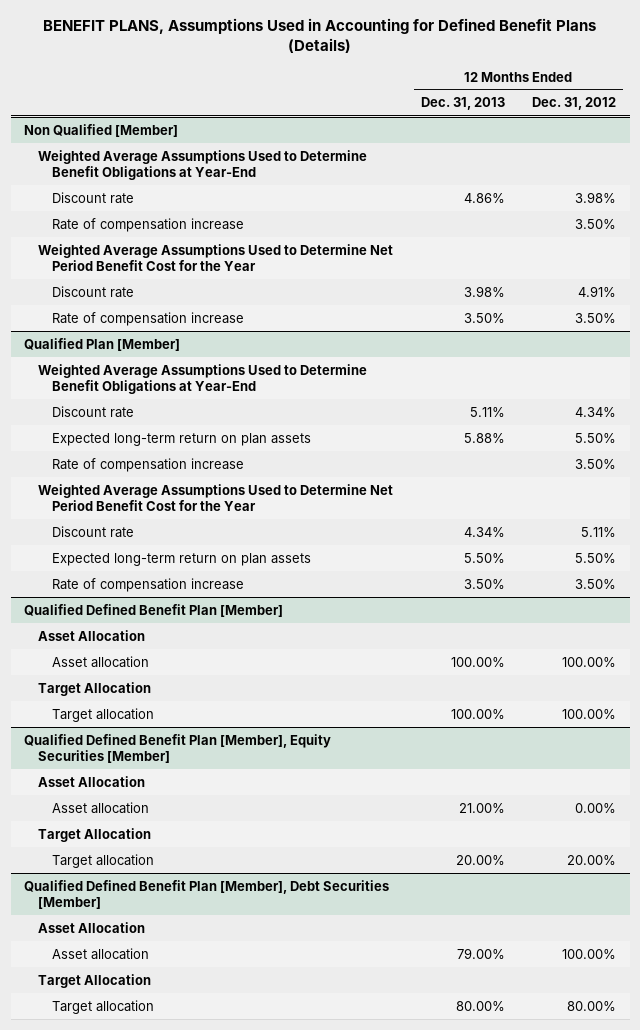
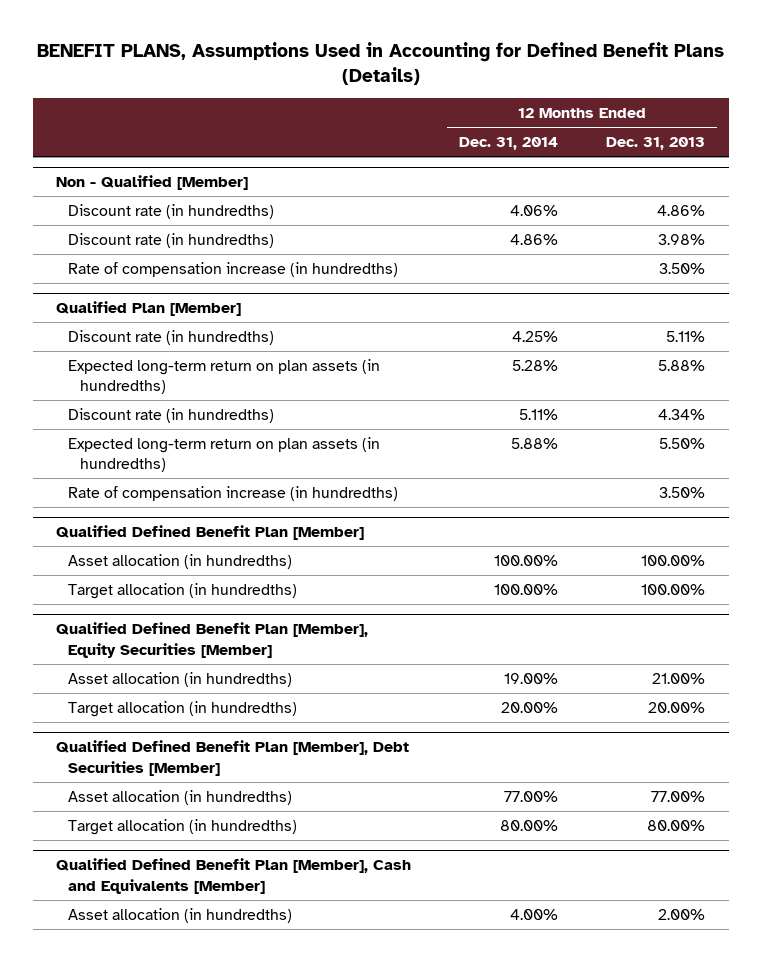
- | 12 Months Ended Dec. 31, 2013 | 12 Months Ended Dec. 31, 2012
+ | 12 Months Ended Dec. 31, 2014 | 12 Months Ended Dec. 31, 2013
- Non Qualified [Member]
- Weighted Average Assumptions Used to Determine Benefit Obligations at Year-End
- Discount rate | 4.86% | 3.98%
- Rate of compensation increase | | 3.50%
- Weighted Average Assumptions Used to Determine Net Period Benefit Cost for the Year
- Discount rate | 3.98% | 4.91%
- Rate of compensation increase | 3.50% | 3.50%
+ Non - Qualified [Member]
+ Discount rate (in hundredths) | 4.06% | 4.86%
+ Discount rate (in hundredths) | 4.86% | 3.98%
+ Rate of compensation increase (in hundredths) | | 3.50%
@ Qualified Plan [Member]
- Weighted Average Assumptions Used to Determine Benefit Obligations at Year-End
- Discount rate | 5.11% | 4.34%
- Expected long-term return on plan assets | 5.88% | 5.50%
- Rate of compensation increase | | 3.50%
- Weighted Average Assumptions Used to Determine Net Period Benefit Cost for the Year
- Discount rate | 4.34% | 5.11%
- Expected long-term return on plan assets | 5.50% | 5.50%
- Rate of compensation increase | 3.50% | 3.50%
+ Discount rate (in hundredths) | 4.25% | 5.11%
+ Expected long-term return on plan assets (in hundredths) | 5.28% | 5.88%
+ Discount rate (in hundredths) | 5.11% | 4.34%
+ Expected long-term return on plan assets (in hundredths) | 5.88% | 5.50%
+ Rate of compensation increase (in hundredths) | | 3.50%
@ Qualified Defined Benefit Plan [Member]
- Asset Allocation
- Asset allocation | 100.00% | 100.00%
- Target Allocation
- Target allocation | 100.00% | 100.00%
+ Asset allocation (in hundredths) | 100.00% | 100.00%
+ Target allocation (in hundredths) | 100.00% | 100.00%
@ Qualified Defined Benefit Plan [Member], Equity Securities [Member]
- Asset Allocation
- Asset allocation | 21.00% | 0.00%
- Target Allocation
- Target allocation | 20.00% | 20.00%
+ Asset allocation (in hundredths) | 19.00% | 21.00%
+ Target allocation (in hundredths) | 20.00% | 20.00%
@ Qualified Defined Benefit Plan [Member], Debt Securities [Member]
- Asset Allocation
- Asset allocation | 79.00% | 100.00%
- Target Allocation
- Target allocation | 80.00% | 80.00%
+ Asset allocation (in hundredths) | 77.00% | 77.00%
+ Target allocation (in hundredths) | 80.00% | 80.00%
+ Qualified Defined Benefit Plan [Member], Cash and Equivalents [Member]
+ Asset allocation (in hundredths) | 4.00% | 2.00%

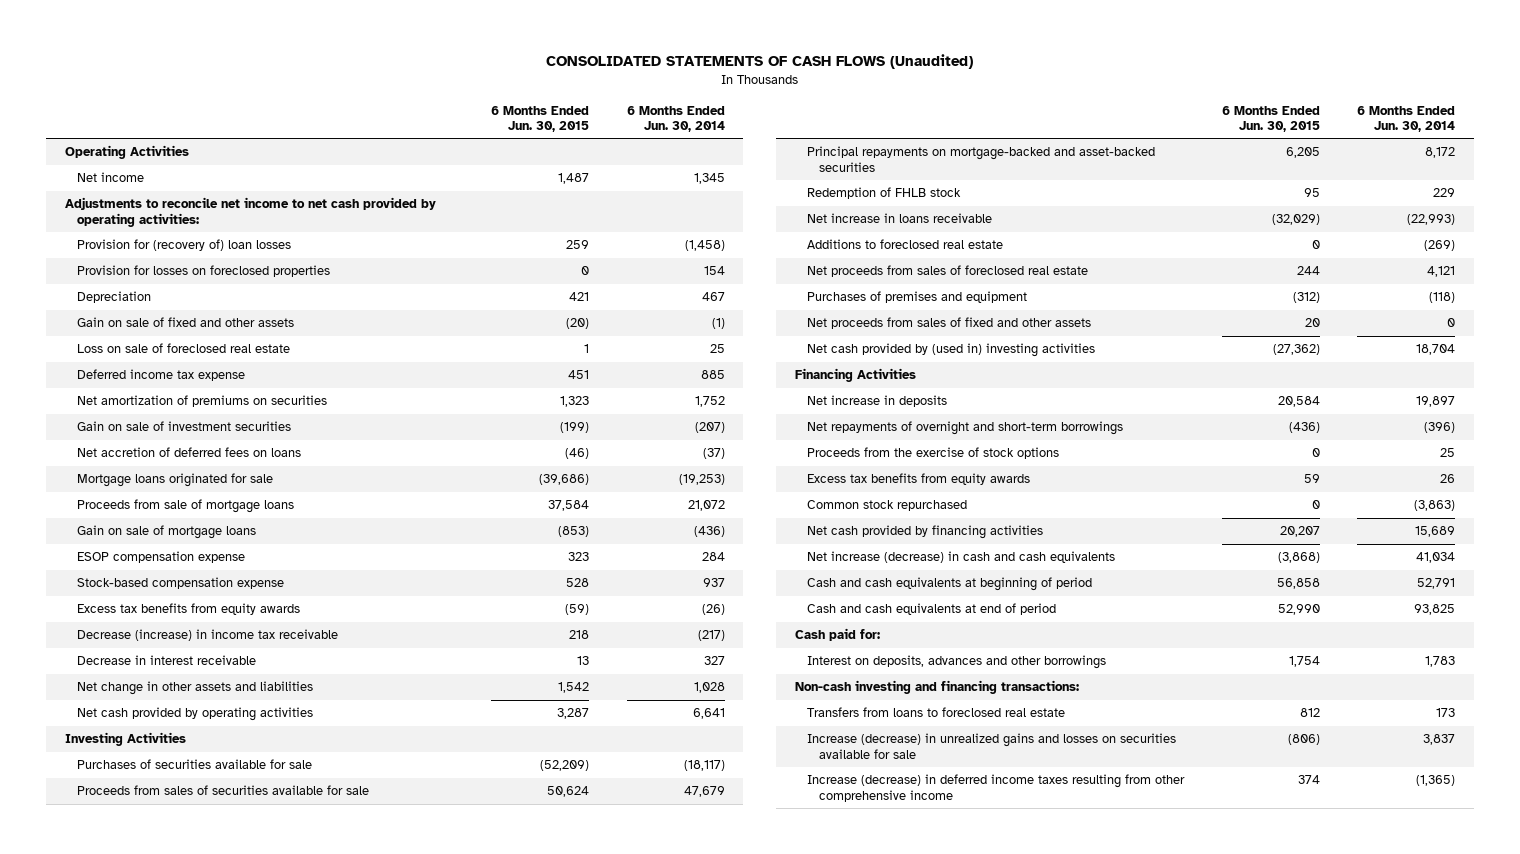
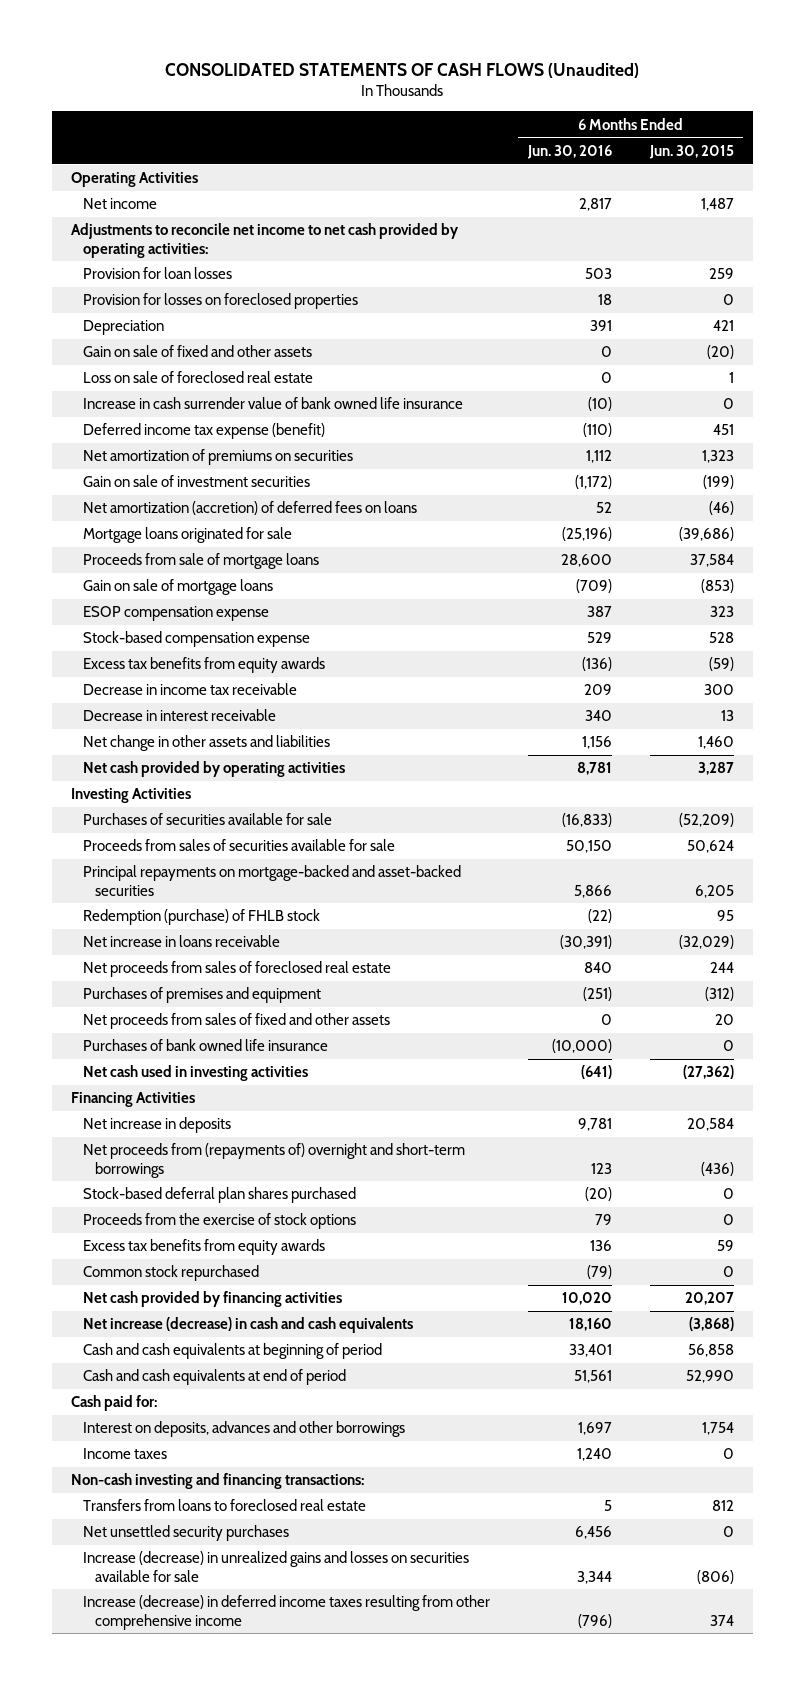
- | 6 Months Ended Jun. 30, 2015 | 6 Months Ended Jun. 30, 2014
+ | 6 Months Ended Jun. 30, 2016 | 6 Months Ended Jun. 30, 2015
- Provision for (recovery of) loan losses | 259 | (1,458)
+ Provision for loan losses | 503 | 259
- Deferred income tax expense | 451 | 885
+ Increase in cash surrender value of bank owned life insurance | (10) | 0
+ Deferred income tax expense (benefit) | (110) | 451
- Net accretion of deferred fees on loans | (46) | (37)
+ Net amortization (accretion) of deferred fees on loans | 52 | (46)
- Decrease (increase) in income tax receivable | 218 | (217)
+ Decrease in income tax receivable | 209 | 300
- Net change in other assets and liabilities | 1,542 | 1,028
+ Net change in other assets and liabilities | 1,156 | 1,460
- Redemption of FHLB stock | 95 | 229
+ Redemption (purchase) of FHLB stock | (22) | 95
- Additions to foreclosed real estate | 0 | (269)
- Net cash provided by (used in) investing activities | (27,362) | 18,704
+ Purchases of bank owned life insurance | (10,000) | 0
+ Net cash used in investing activities | (641) | (27,362)
- Net repayments of overnight and short-term borrowings | (436) | (396)
+ Net proceeds from (repayments of) overnight and short-term borrowings | 123 | (436)
+ Stock-based deferral plan shares purchased | (20) | 0
+ Income taxes | 1,240 | 0
+ Net unsettled security purchases | 6,456 | 0

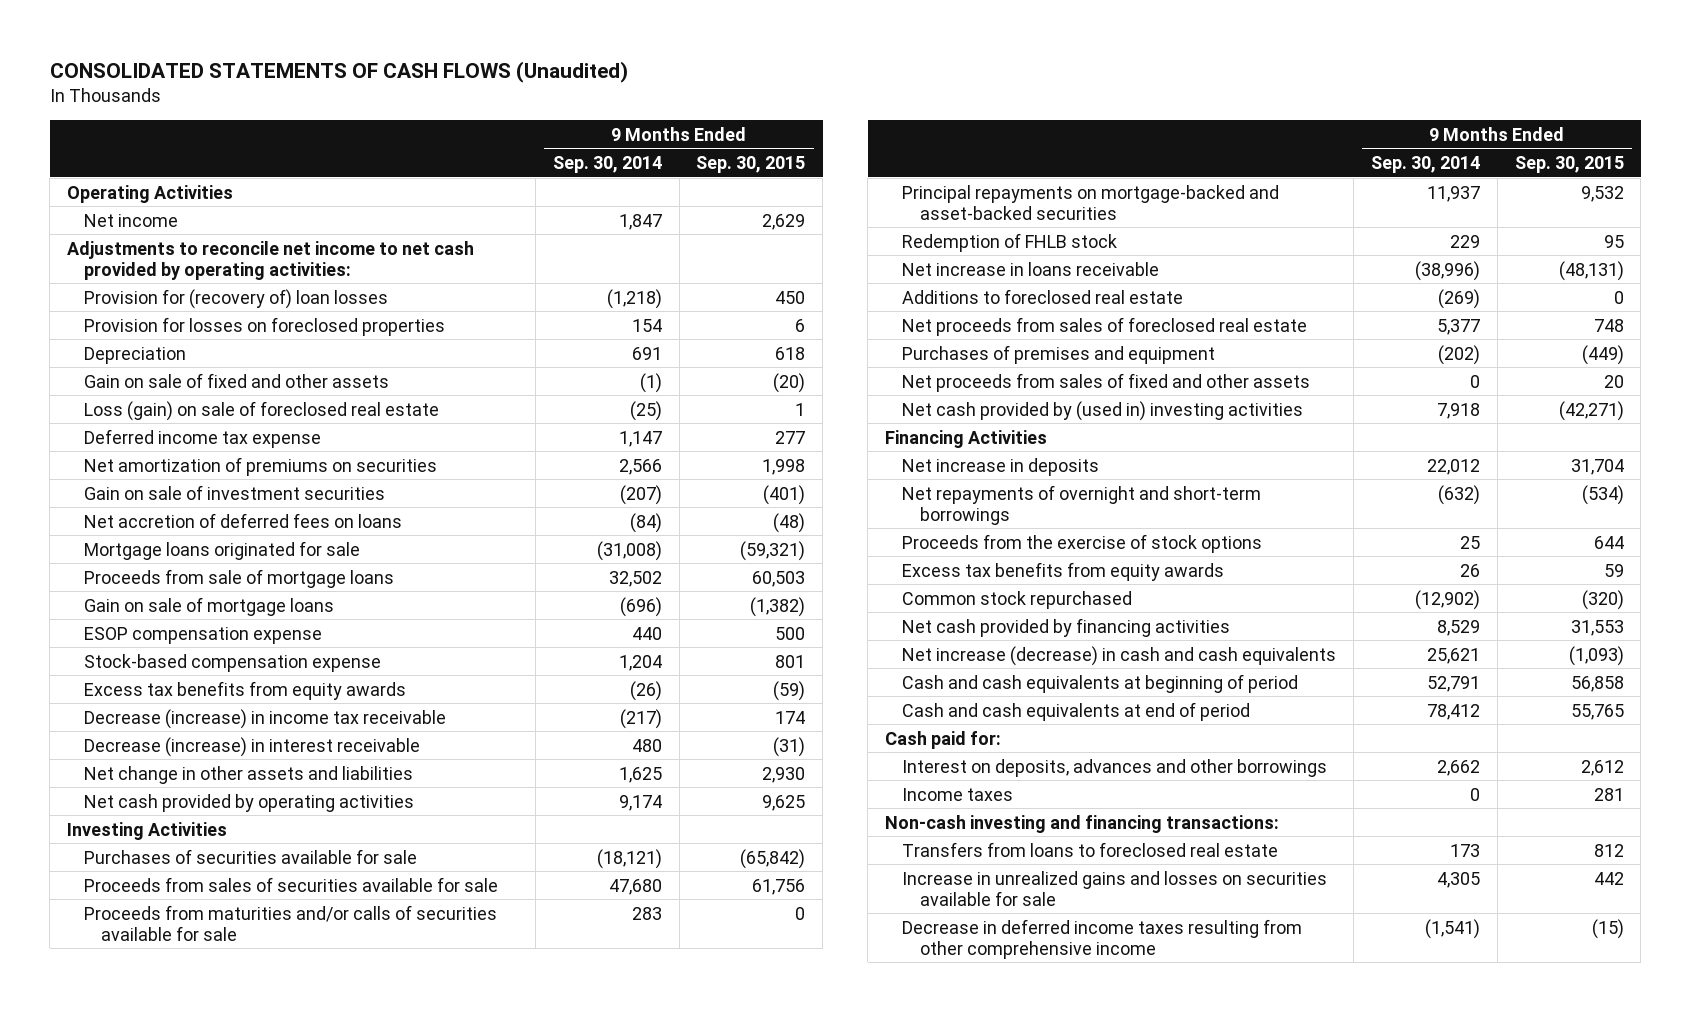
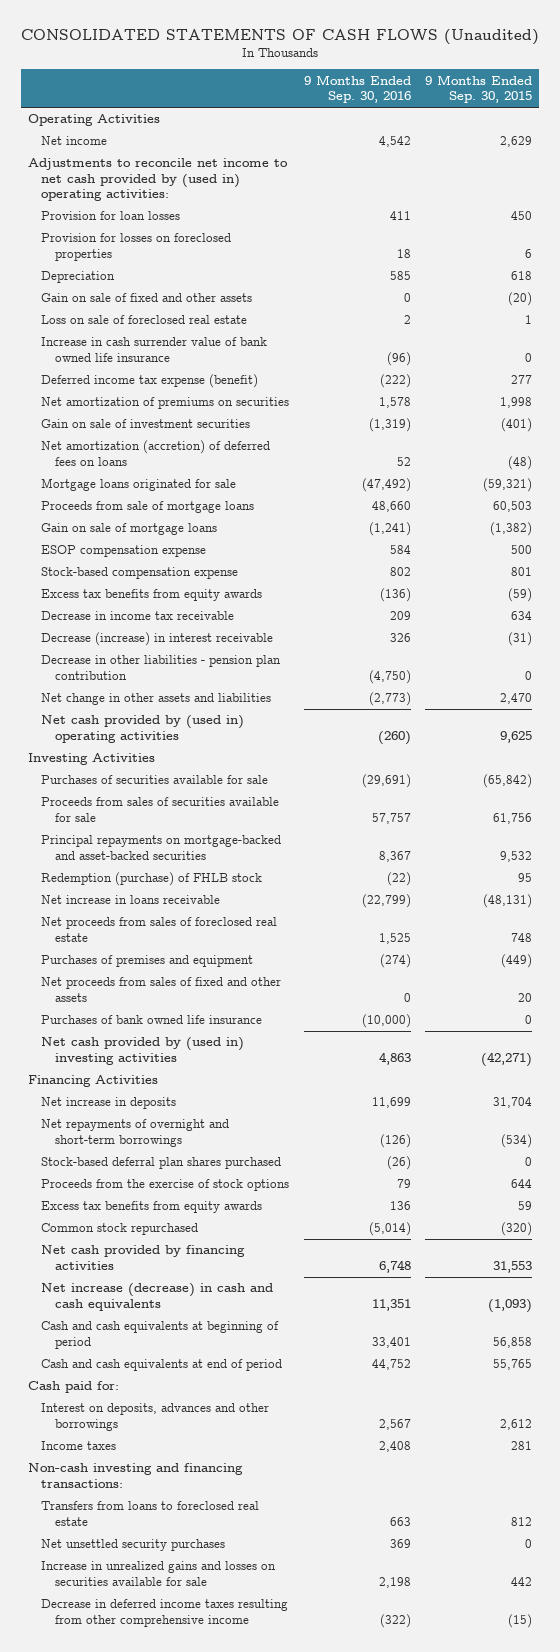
- | 9 Months Ended Sep. 30, 2014 | 9 Months Ended Sep. 30, 2015
+ | 9 Months Ended Sep. 30, 2016 | 9 Months Ended Sep. 30, 2015
- Adjustments to reconcile net income to net cash provided by operating activities:
- Provision for (recovery of) loan losses | (1,218) | 450
+ Adjustments to reconcile net income to net cash provided by (used in) operating activities:
+ Provision for loan losses | 411 | 450
- Loss (gain) on sale of foreclosed real estate | (25) | 1
- Deferred income tax expense | 1,147 | 277
+ Loss on sale of foreclosed real estate | 2 | 1
+ Increase in cash surrender value of bank owned life insurance | (96) | 0
+ Deferred income tax expense (benefit) | (222) | 277
- Net accretion of deferred fees on loans | (84) | (48)
+ Net amortization (accretion) of deferred fees on loans | 52 | (48)
- Decrease (increase) in income tax receivable | (217) | 174
+ Decrease in income tax receivable | 209 | 634
- Net change in other assets and liabilities | 1,625 | 2,930
- Net cash provided by operating activities | 9,174 | 9,625
+ Decrease in other liabilities - pension plan contribution | (4,750) | 0
+ Net change in other assets and liabilities | (2,773) | 2,470
+ Net cash provided by (used in) operating activities | (260) | 9,625
- Proceeds from maturities and/or calls of securities available for sale | 283 | 0
- Redemption of FHLB stock | 229 | 95
+ Redemption (purchase) of FHLB stock | (22) | 95
- Additions to foreclosed real estate | (269) | 0
+ Purchases of bank owned life insurance | (10,000) | 0
+ Stock-based deferral plan shares purchased | (26) | 0
+ Net unsettled security purchases | 369 | 0

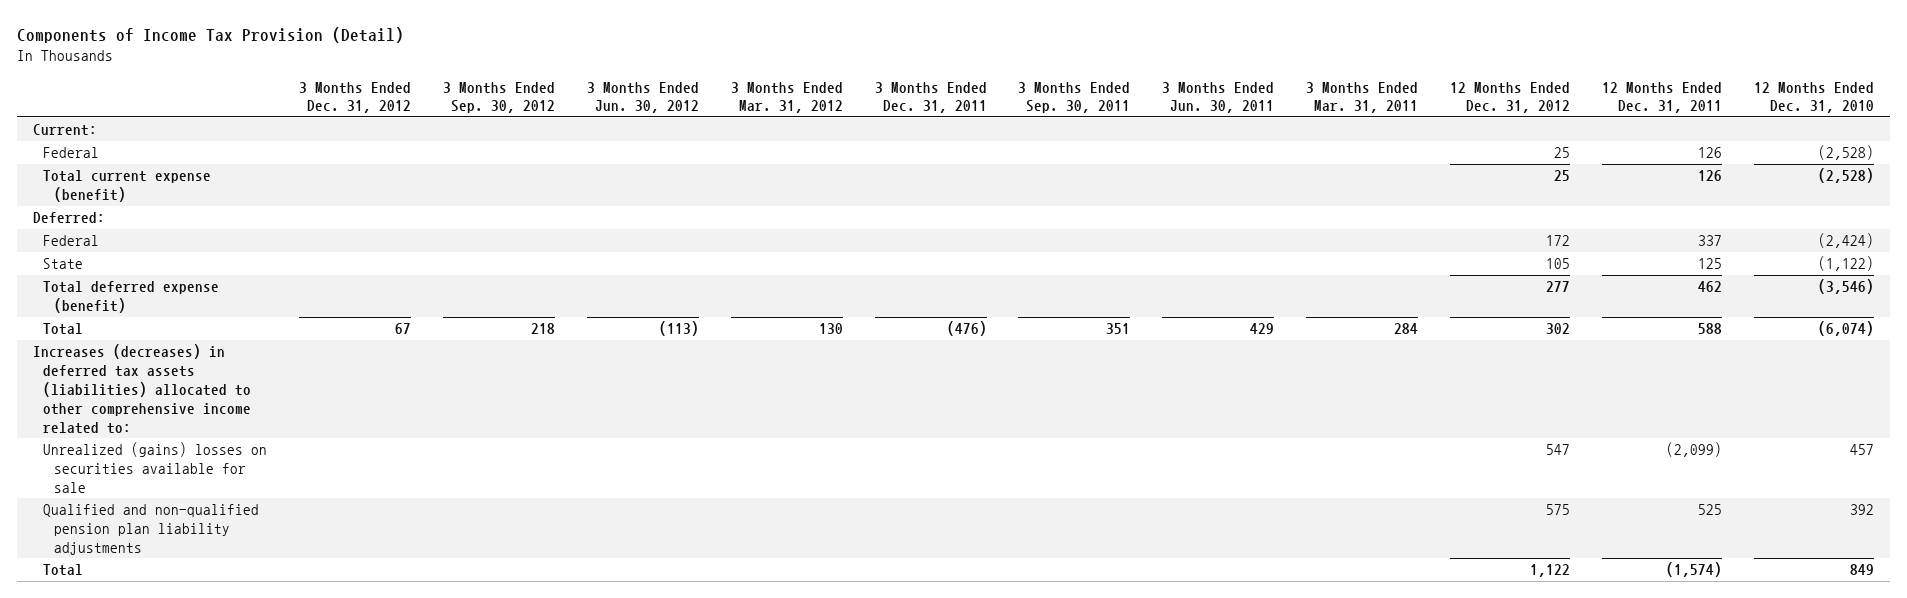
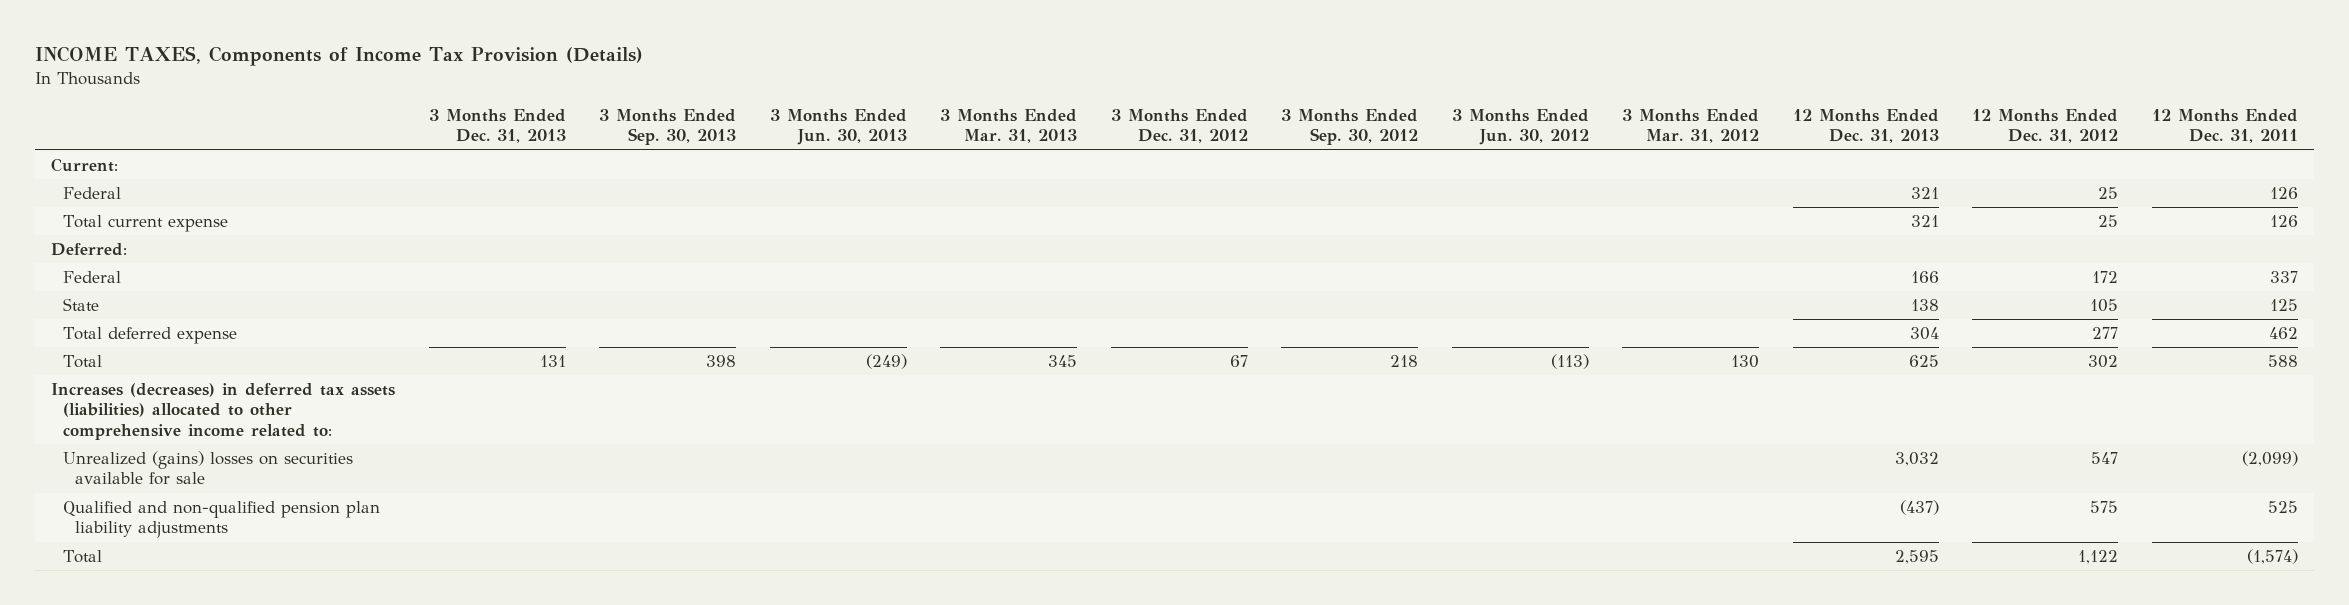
- Components of Income Tax Provision (Detail)
+ INCOME TAXES, Components of Income Tax Provision (Details)
- | 3 Months Ended Dec. 31, 2012 | 3 Months Ended Sep. 30, 2012 | 3 Months Ended Jun. 30, 2012 | 3 Months Ended Mar. 31, 2012 | 3 Months Ended Dec. 31, 2011 | 3 Months Ended Sep. 30, 2011 | 3 Months Ended Jun. 30, 2011 | 3 Months Ended Mar. 31, 2011 | 12 Months Ended Dec. 31, 2012 | 12 Months Ended Dec. 31, 2011 | 12 Months Ended Dec. 31, 2010
+ | 3 Months Ended Dec. 31, 2013 | 3 Months Ended Sep. 30, 2013 | 3 Months Ended Jun. 30, 2013 | 3 Months Ended Mar. 31, 2013 | 3 Months Ended Dec. 31, 2012 | 3 Months Ended Sep. 30, 2012 | 3 Months Ended Jun. 30, 2012 | 3 Months Ended Mar. 31, 2012 | 12 Months Ended Dec. 31, 2013 | 12 Months Ended Dec. 31, 2012 | 12 Months Ended Dec. 31, 2011
- Total current expense (benefit) | | | | | | | | | 25 | 126 | (2,528)
+ Total current expense | | | | | | | | | 321 | 25 | 126
- Total deferred expense (benefit) | | | | | | | | | 277 | 462 | (3,546)
+ Total deferred expense | | | | | | | | | 304 | 277 | 462

